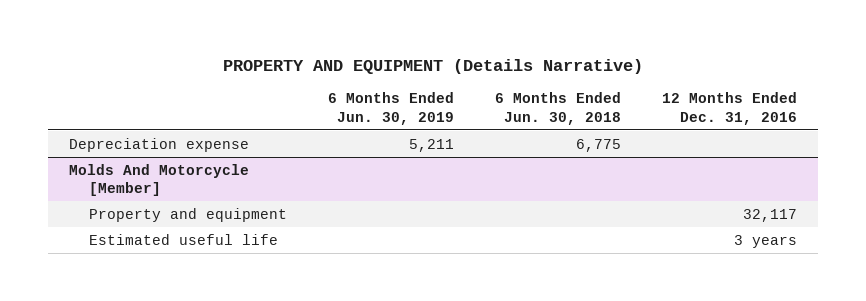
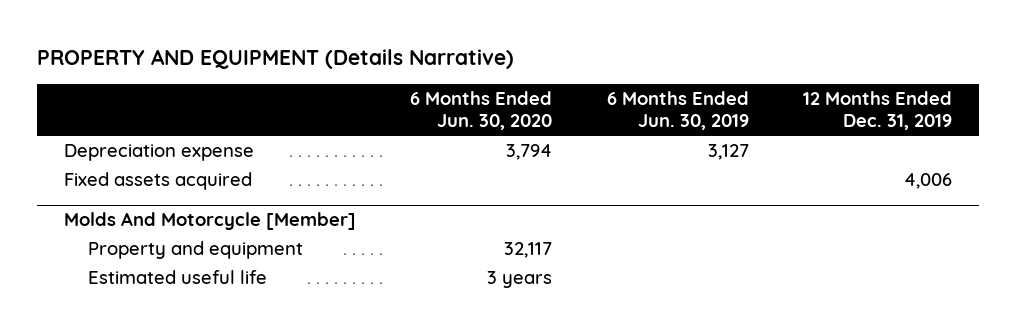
- | 6 Months Ended Jun. 30, 2019 | 6 Months Ended Jun. 30, 2018 | 12 Months Ended Dec. 31, 2016
+ | 6 Months Ended Jun. 30, 2020 | 6 Months Ended Jun. 30, 2019 | 12 Months Ended Dec. 31, 2019
- Depreciation expense | 5,211 | 6,775 |
+ Depreciation expense | 3,794 | 3,127 |
+ Fixed assets acquired | | | 4,006

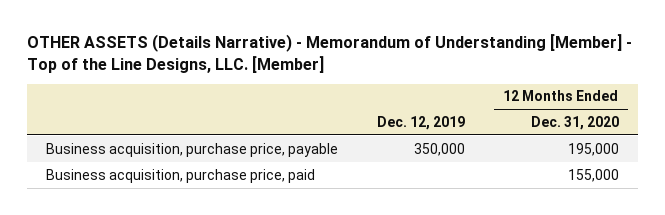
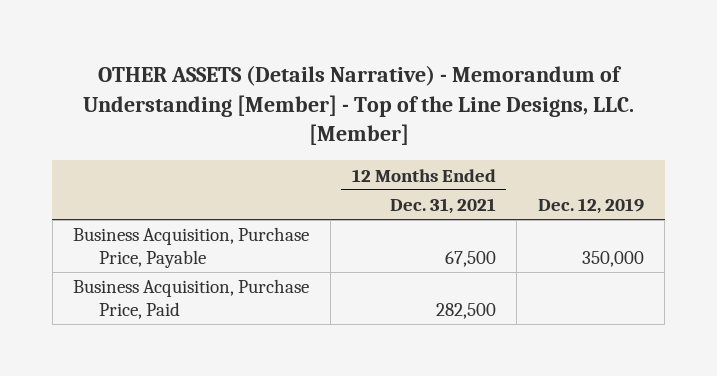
- | Dec. 12, 2019 | 12 Months Ended Dec. 31, 2020
+ | 12 Months Ended Dec. 31, 2021 | Dec. 12, 2019
- Business acquisition, purchase price, payable | 350,000 | 195,000
- Business acquisition, purchase price, paid | | 155,000
+ Business Acquisition, Purchase Price, Payable | 67,500 | 350,000
+ Business Acquisition, Purchase Price, Paid | 282,500 |

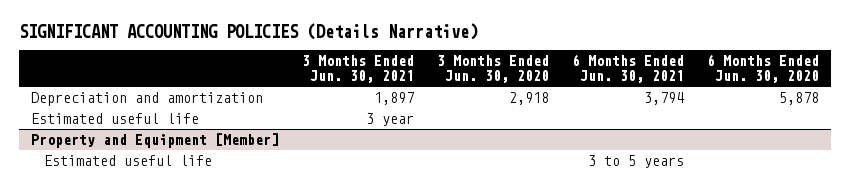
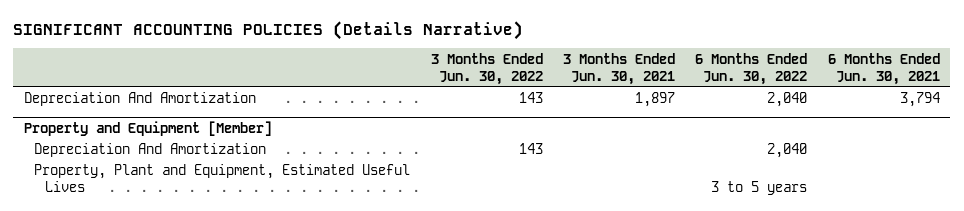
- | 3 Months Ended Jun. 30, 2021 | 3 Months Ended Jun. 30, 2020 | 6 Months Ended Jun. 30, 2021 | 6 Months Ended Jun. 30, 2020
+ | 3 Months Ended Jun. 30, 2022 | 3 Months Ended Jun. 30, 2021 | 6 Months Ended Jun. 30, 2022 | 6 Months Ended Jun. 30, 2021
- Depreciation and amortization | 1,897 | 2,918 | 3,794 | 5,878
- Estimated useful life | 3 year | | |
+ Depreciation And Amortization | 143 | 1,897 | 2,040 | 3,794
@ Property and Equipment [Member]
- Estimated useful life | | | 3 to 5 years |
+ Depreciation And Amortization | 143 | | 2,040 |
+ Property, Plant and Equipment, Estimated Useful Lives | | | 3 to 5 years |

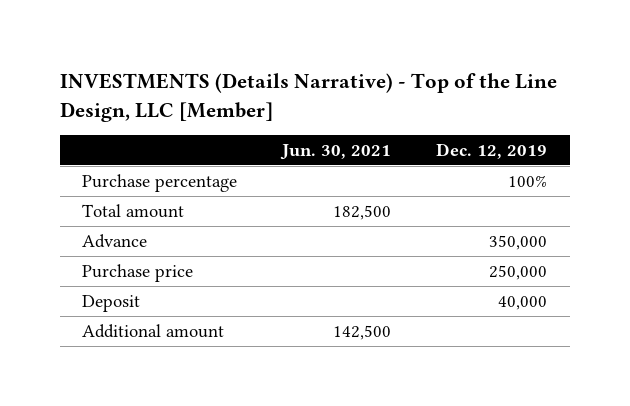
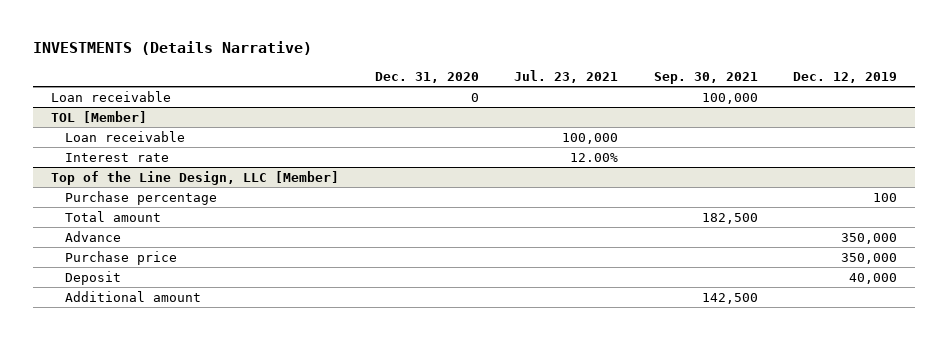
- INVESTMENTS (Details Narrative) - Top of the Line Design, LLC [Member]
+ INVESTMENTS (Details Narrative)
- | Jun. 30, 2021 | Dec. 12, 2019
+ | Dec. 31, 2020 | Jul. 23, 2021 | Sep. 30, 2021 | Dec. 12, 2019
- Purchase percentage | | 100%
- Total amount | 182,500 |
- Advance | | 350,000
- Purchase price | | 250,000
- Deposit | | 40,000
- Additional amount | 142,500 |
+ Loan receivable | 0 | | 100,000 |
+ TOL [Member]
+ Loan receivable | | 100,000 | |
+ Interest rate | | 12.00% | |
+ Top of the Line Design, LLC [Member]
+ Purchase percentage | | | | 100
+ Total amount | | | 182,500 |
+ Advance | | | | 350,000
+ Purchase price | | | | 350,000
+ Deposit | | | | 40,000
+ Additional amount | | | 142,500 |

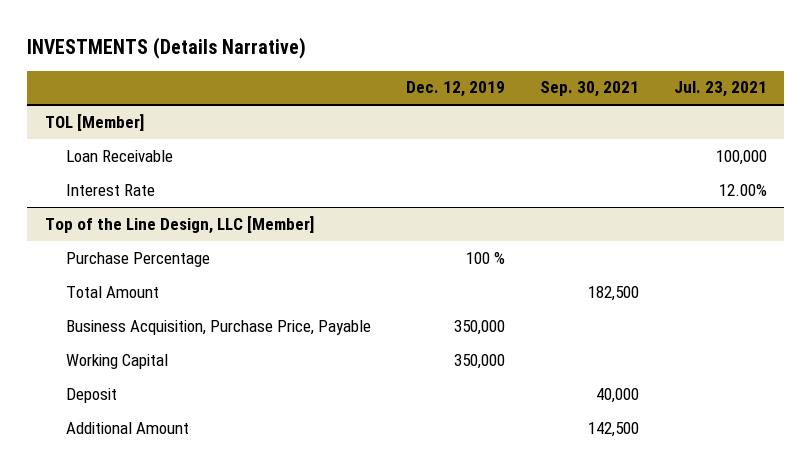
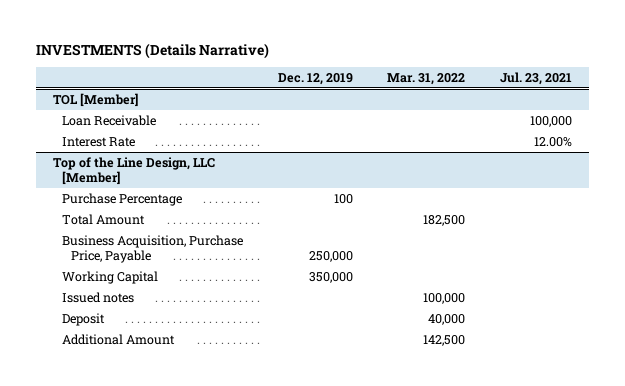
- | Dec. 12, 2019 | Sep. 30, 2021 | Jul. 23, 2021
+ | Dec. 12, 2019 | Mar. 31, 2022 | Jul. 23, 2021
@ Top of the Line Design, LLC [Member]
- Purchase Percentage | 100 % | |
+ Purchase Percentage | 100 | |
- Business Acquisition, Purchase Price, Payable | 350,000 | |
+ Business Acquisition, Purchase Price, Payable | 250,000 | |
+ Issued notes | | 100,000 |

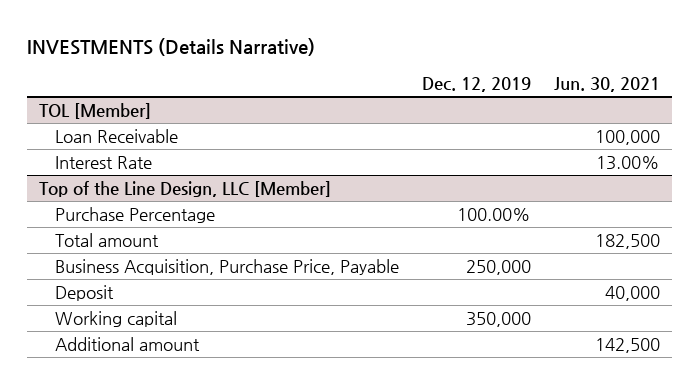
- | Dec. 12, 2019 | Mar. 31, 2022 | Jul. 23, 2021
+ | Dec. 12, 2019 | Jun. 30, 2021
@ Top of the Line Design, LLC [Member]
- Purchase Percentage | 100 | |
- Total Amount | | 182,500 |
+ Purchase Percentage | 100.00% |
+ Total amount | | 182,500
- Working Capital | 350,000 | |
- Issued notes | | 100,000 |
- Additional Amount | | 142,500 |
+ Working capital | 350,000 |
+ Additional amount | | 142,500

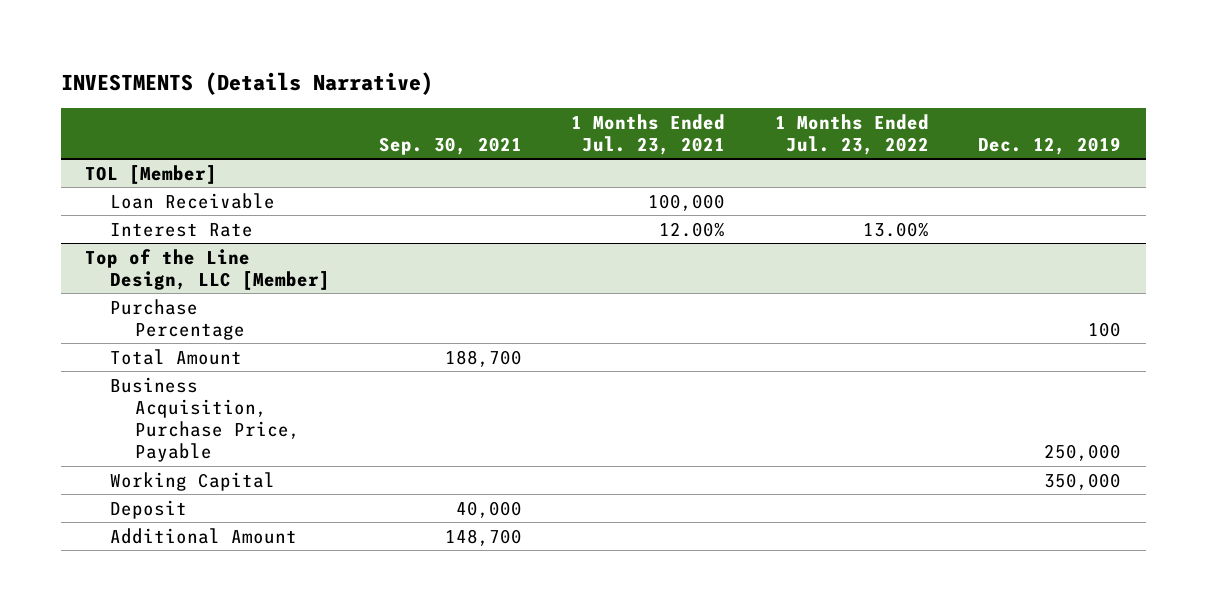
- | Dec. 12, 2019 | Jun. 30, 2021
+ | Sep. 30, 2021 | 1 Months Ended Jul. 23, 2021 | 1 Months Ended Jul. 23, 2022 | Dec. 12, 2019
@ Top of the Line Design, LLC [Member]
- Purchase Percentage | 100.00% |
- Total amount | | 182,500
+ Purchase Percentage | | | | 100
+ Total Amount | 188,700 | | |
+ Working Capital | | | | 350,000
- Working capital | 350,000 |
- Additional amount | | 142,500
+ Additional Amount | 148,700 | | |

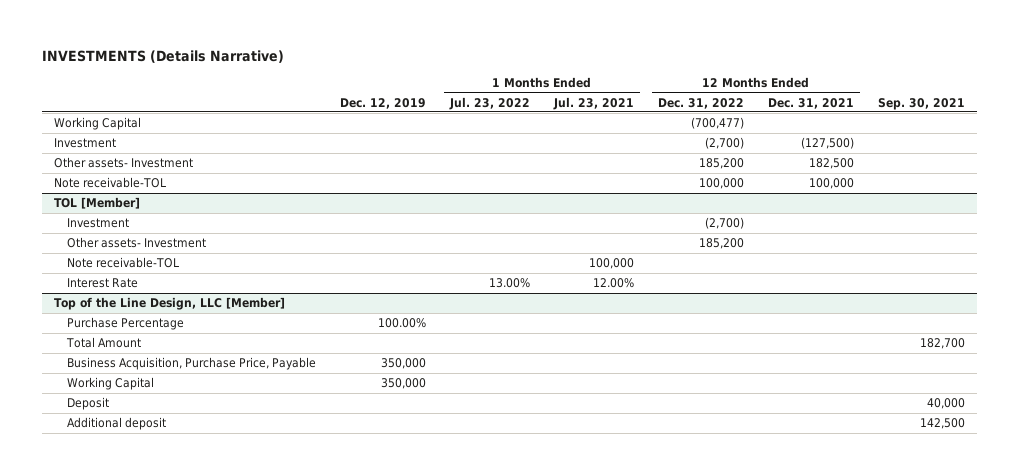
- | Sep. 30, 2021 | 1 Months Ended Jul. 23, 2021 | 1 Months Ended Jul. 23, 2022 | Dec. 12, 2019
+ | Dec. 12, 2019 | 1 Months Ended Jul. 23, 2022 | 1 Months Ended Jul. 23, 2021 | 12 Months Ended Dec. 31, 2022 | 12 Months Ended Dec. 31, 2021 | Sep. 30, 2021
+ Working Capital | | | | (700,477) | |
+ Investment | | | | (2,700) | (127,500) |
+ Other assets- Investment | | | | 185,200 | 182,500 |
+ Note receivable-TOL | | | | 100,000 | 100,000 |
@ TOL [Member]
- Loan Receivable | | 100,000 | |
+ Investment | | | | (2,700) | |
+ Other assets- Investment | | | | 185,200 | |
+ Note receivable-TOL | | | 100,000 | | |
@ Top of the Line Design, LLC [Member]
- Purchase Percentage | | | | 100
- Total Amount | 188,700 | | |
- Business Acquisition, Purchase Price, Payable | | | | 250,000
+ Purchase Percentage | 100.00% | | | | |
+ Total Amount | | | | | | 182,700
+ Business Acquisition, Purchase Price, Payable | 350,000 | | | | |
- Additional Amount | 148,700 | | |
+ Additional deposit | | | | | | 142,500

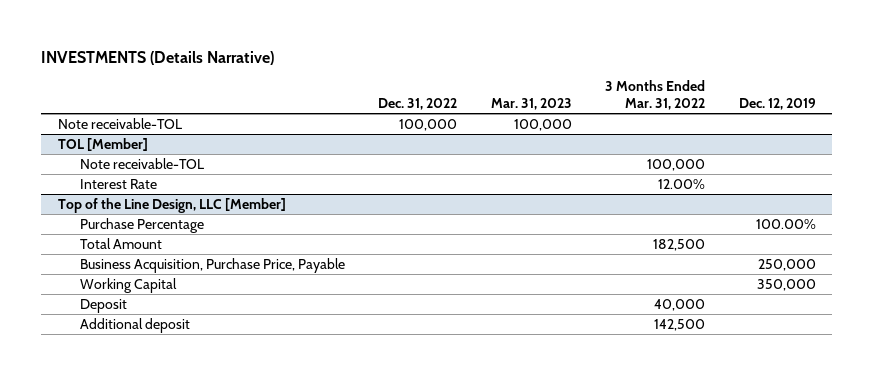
- | Dec. 12, 2019 | 1 Months Ended Jul. 23, 2022 | 1 Months Ended Jul. 23, 2021 | 12 Months Ended Dec. 31, 2022 | 12 Months Ended Dec. 31, 2021 | Sep. 30, 2021
+ | Dec. 31, 2022 | Mar. 31, 2023 | 3 Months Ended Mar. 31, 2022 | Dec. 12, 2019
- Working Capital | | | | (700,477) | |
- Investment | | | | (2,700) | (127,500) |
- Other assets- Investment | | | | 185,200 | 182,500 |
@ TOL [Member]
- Investment | | | | (2,700) | |
- Other assets- Investment | | | | 185,200 | |
@ Top of the Line Design, LLC [Member]
- Business Acquisition, Purchase Price, Payable | 350,000 | | | | |
+ Business Acquisition, Purchase Price, Payable | | | | 250,000

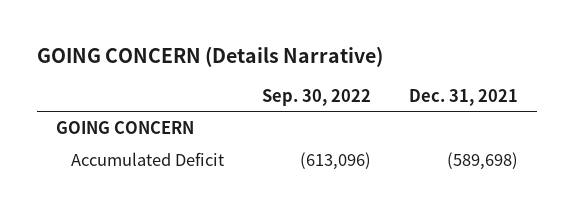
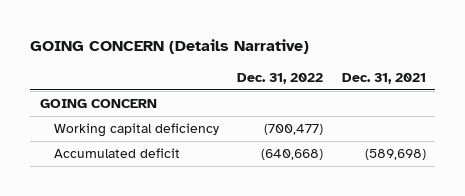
- | Sep. 30, 2022 | Dec. 31, 2021
+ | Dec. 31, 2022 | Dec. 31, 2021
- Accumulated Deficit | (613,096) | (589,698)
+ Working capital deficiency | (700,477) |
+ Accumulated deficit | (640,668) | (589,698)

